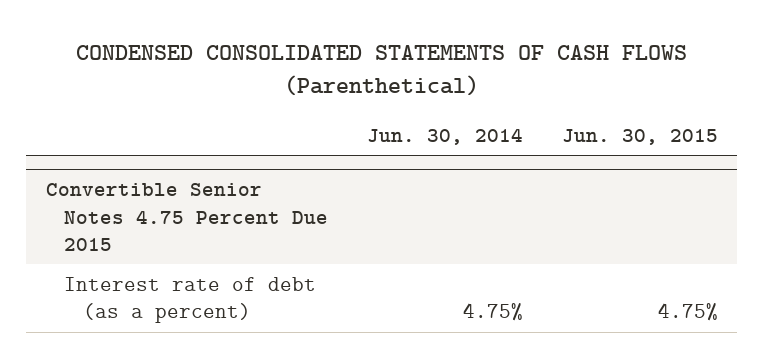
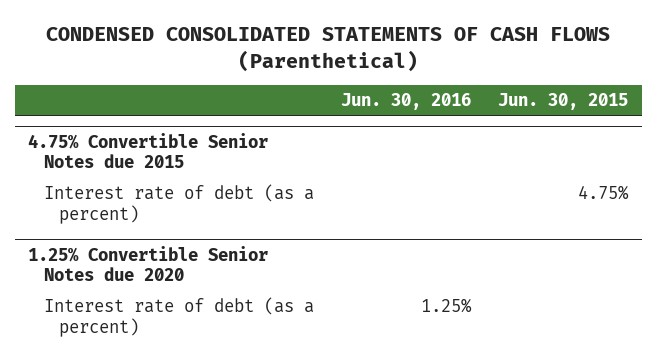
- | Jun. 30, 2014 | Jun. 30, 2015
+ | Jun. 30, 2016 | Jun. 30, 2015
- Convertible Senior Notes 4.75 Percent Due 2015
+ 4.75% Convertible Senior Notes due 2015
+ 1.25% Convertible Senior Notes due 2020
+ Interest rate of debt (as a percent) | 1.25% |

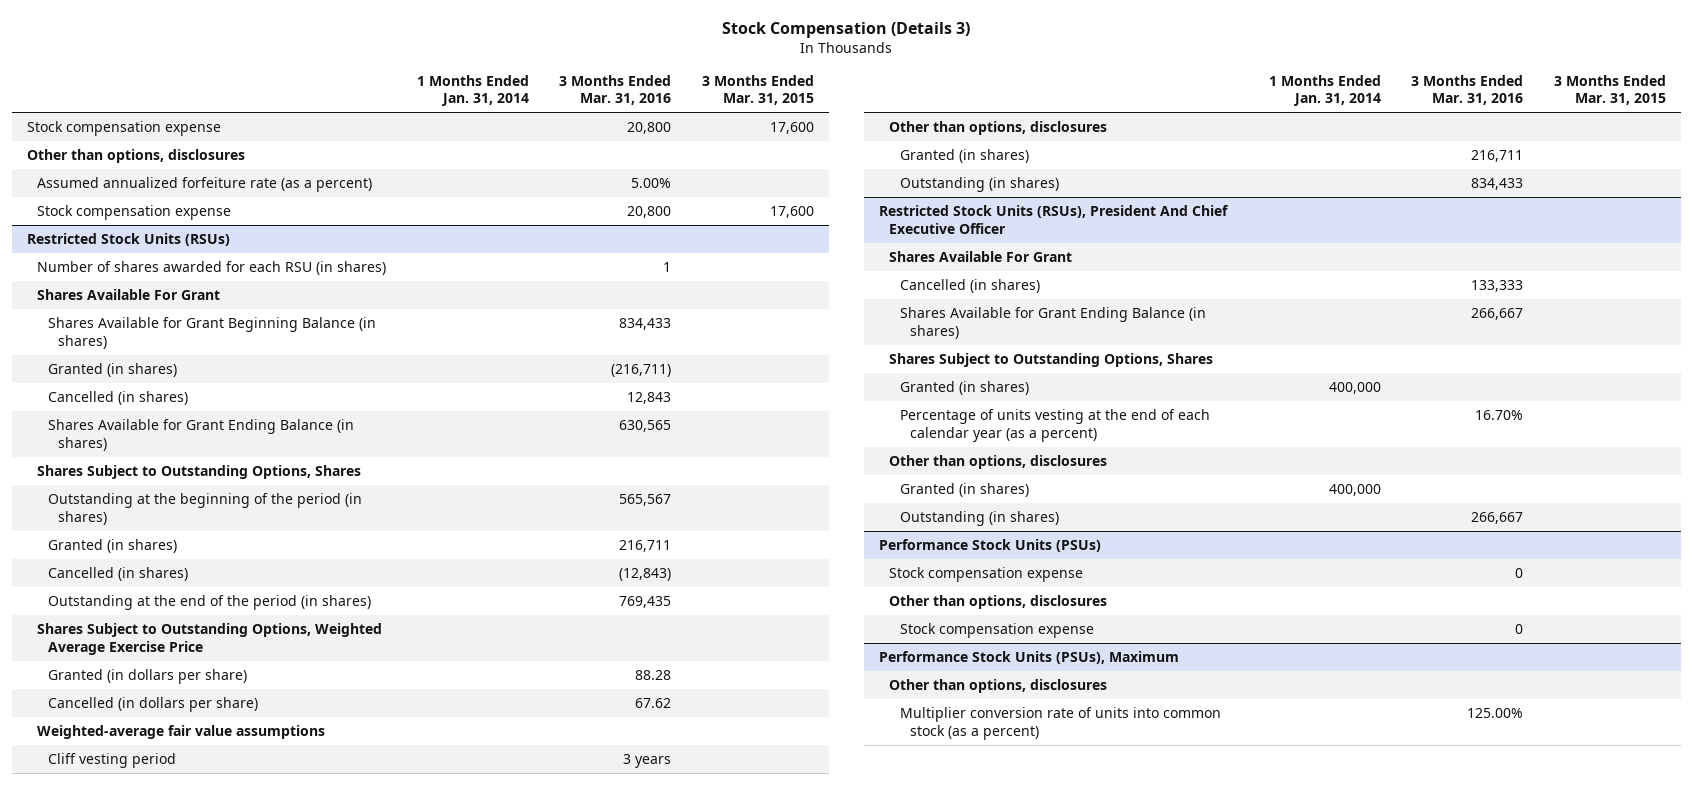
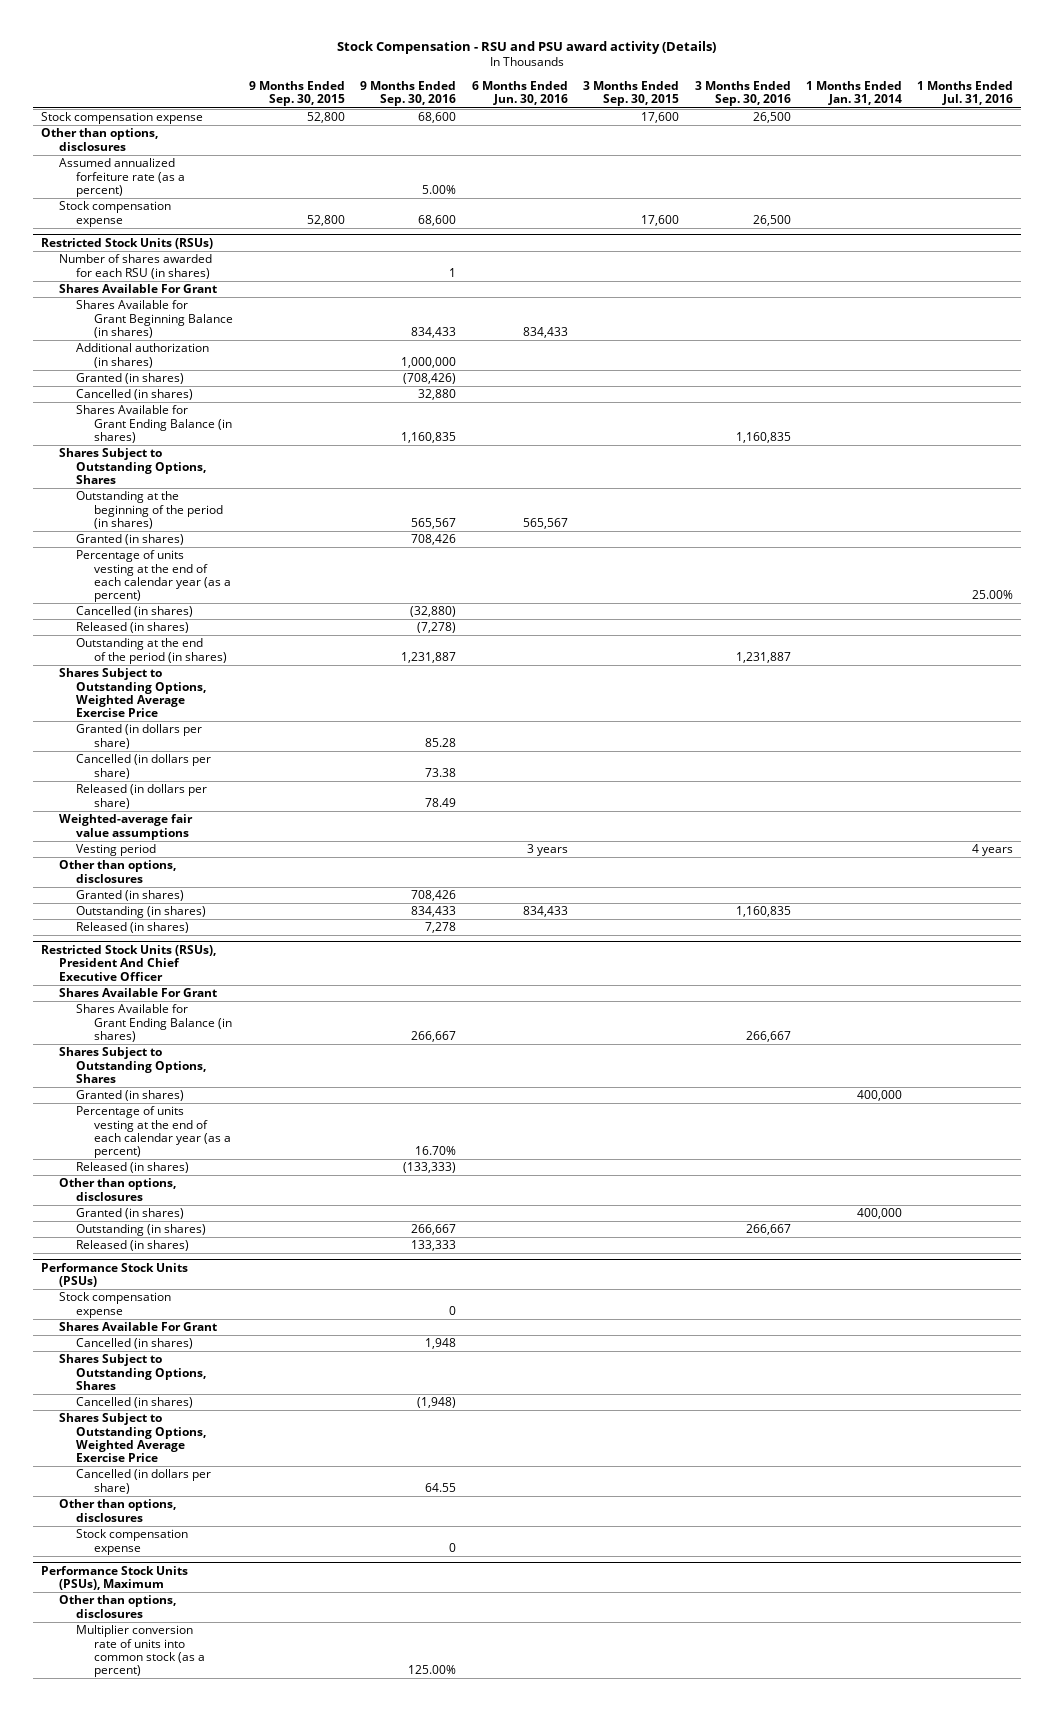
- Stock Compensation (Details 3)
+ Stock Compensation - RSU and PSU award activity (Details)
- | 1 Months Ended Jan. 31, 2014 | 3 Months Ended Mar. 31, 2016 | 3 Months Ended Mar. 31, 2015
+ | 9 Months Ended Sep. 30, 2015 | 9 Months Ended Sep. 30, 2016 | 6 Months Ended Jun. 30, 2016 | 3 Months Ended Sep. 30, 2015 | 3 Months Ended Sep. 30, 2016 | 1 Months Ended Jan. 31, 2014 | 1 Months Ended Jul. 31, 2016
@ Restricted Stock Units (RSUs)
+ Additional authorization (in shares) | | 1,000,000 | | | | |
+ Percentage of units vesting at the end of each calendar year (as a percent) | | | | | | | 25.00%
+ Released (in shares) | | (7,278) | | | | |
+ Released (in dollars per share) | | 78.49 | | | | |
- Cliff vesting period | | 3 years |
+ Vesting period | | | 3 years | | | | 4 years
+ Released (in shares) | | 7,278 | | | | |
@ Restricted Stock Units (RSUs), President And Chief Executive Officer
- Cancelled (in shares) | | 133,333 |
+ Released (in shares) | | (133,333) | | | | |
+ Released (in shares) | | 133,333 | | | | |
@ Performance Stock Units (PSUs)
+ Shares Available For Grant
+ Cancelled (in shares) | | 1,948 | | | | |
+ Shares Subject to Outstanding Options, Shares
+ Cancelled (in shares) | | (1,948) | | | | |
+ Shares Subject to Outstanding Options, Weighted Average Exercise Price
+ Cancelled (in dollars per share) | | 64.55 | | | | |

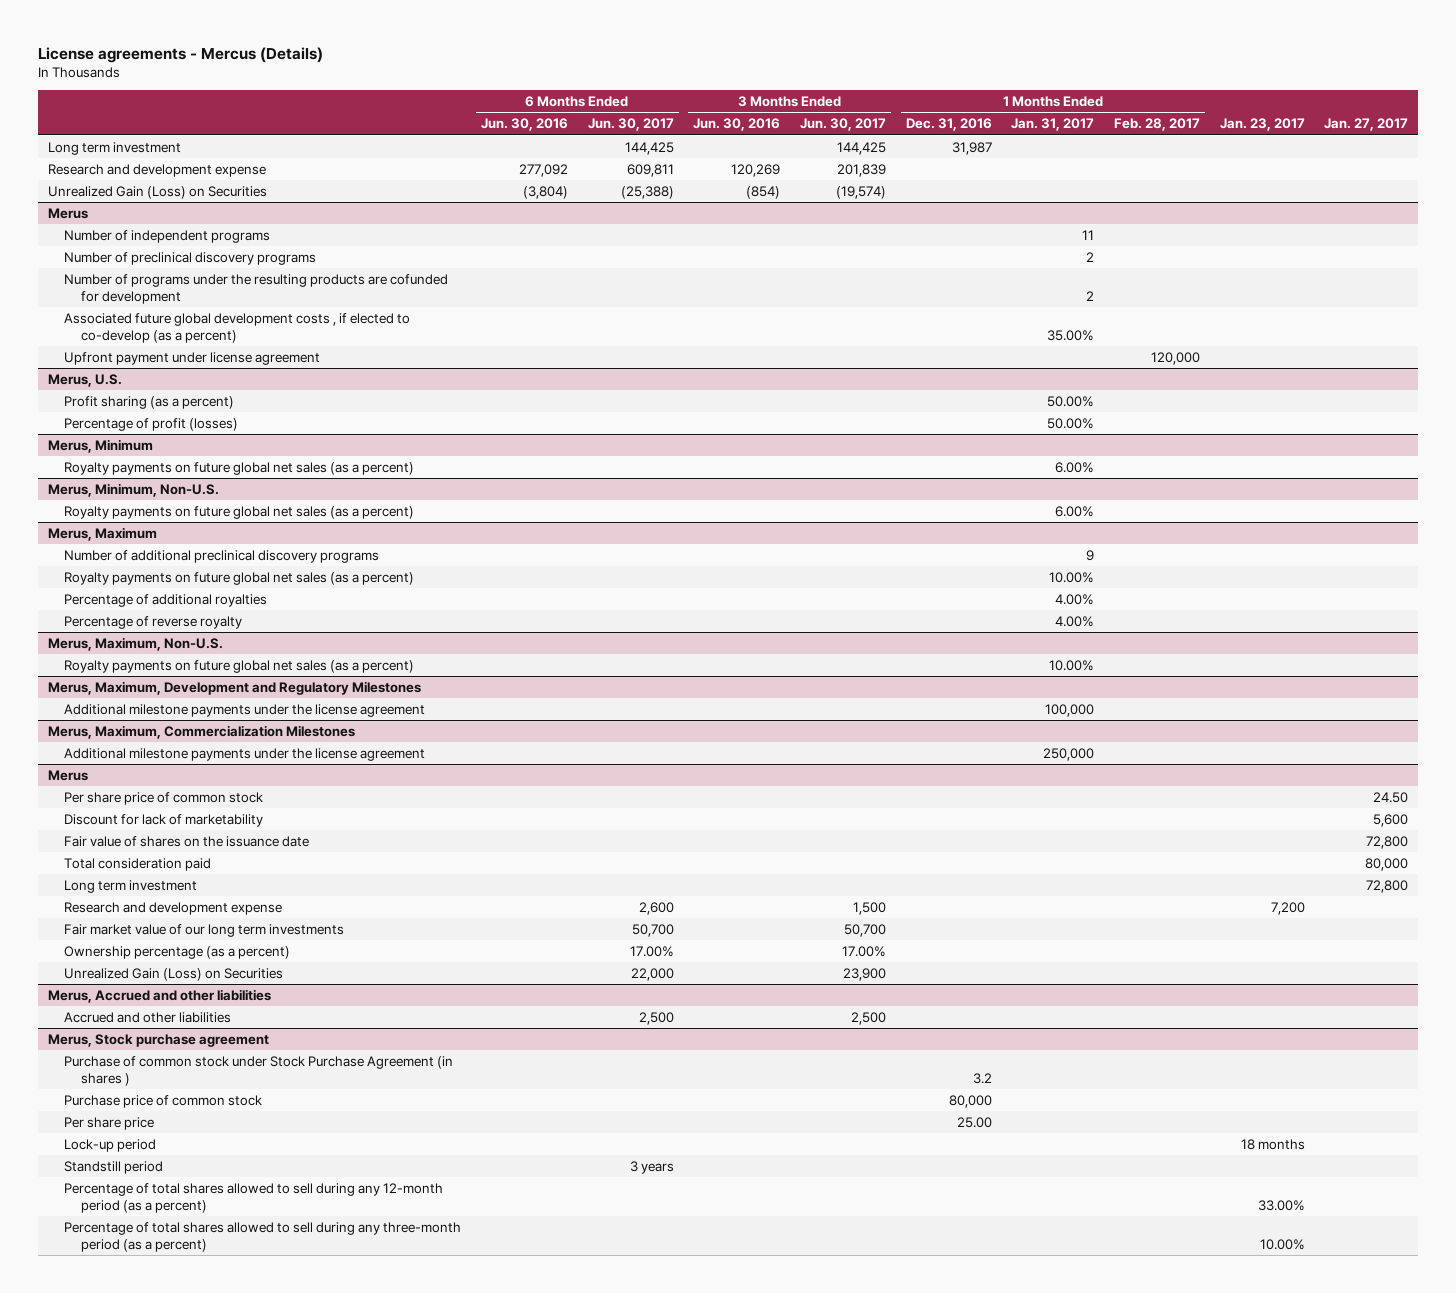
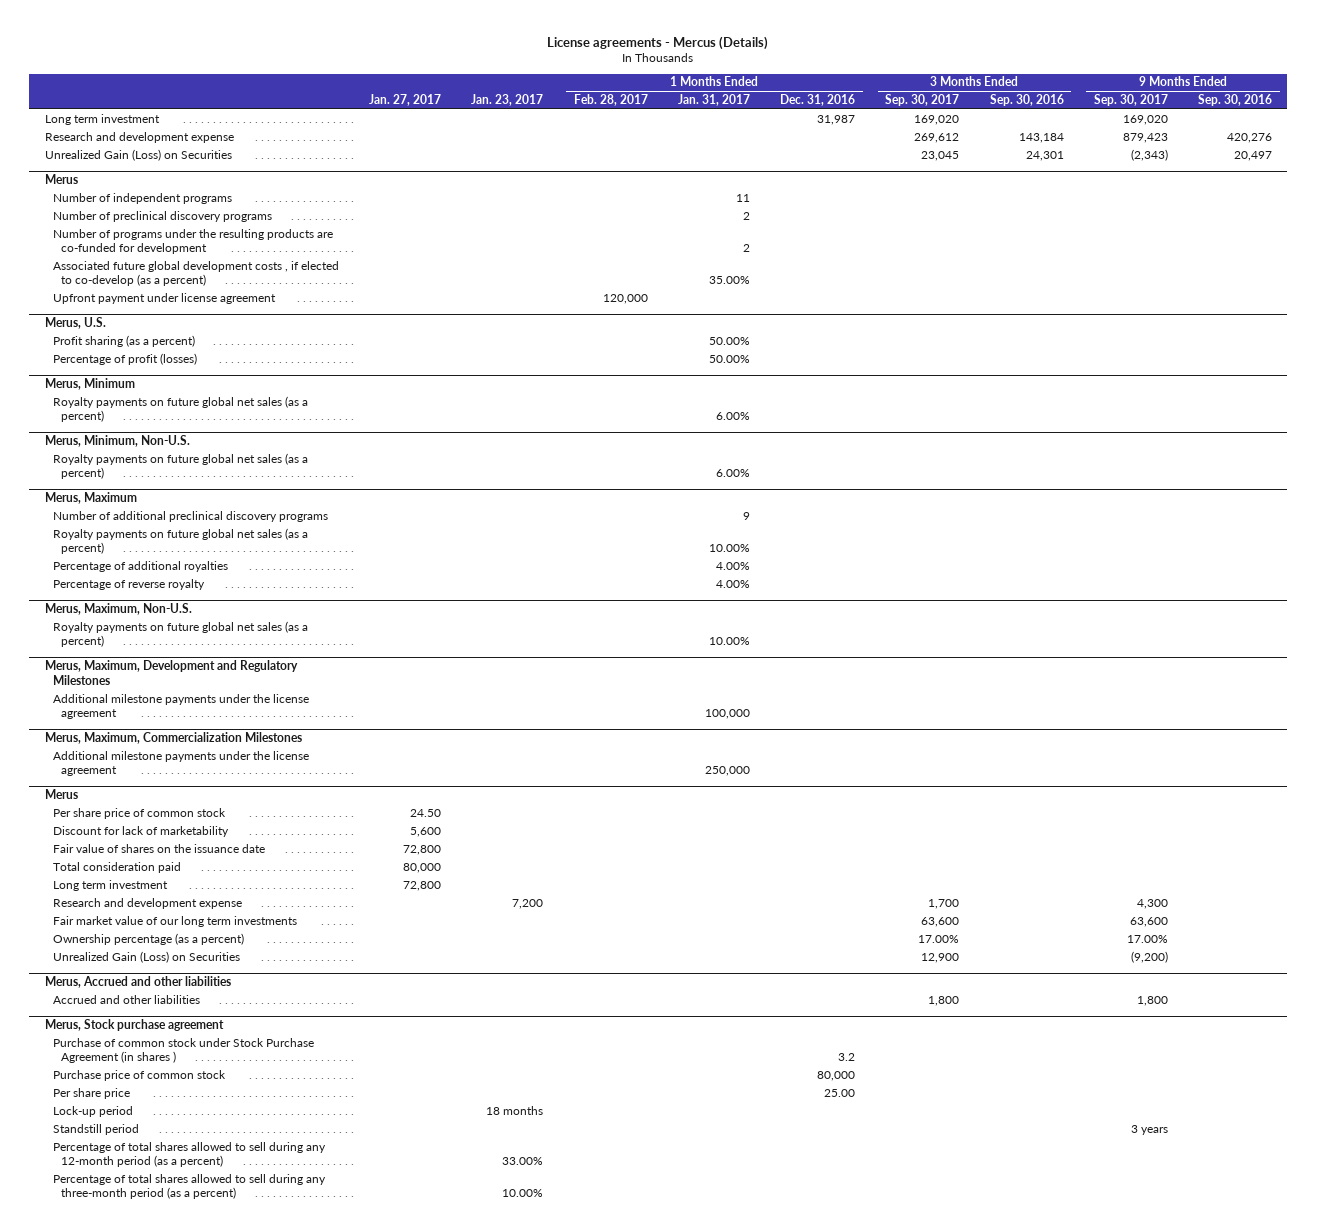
- | 6 Months Ended Jun. 30, 2016 | 6 Months Ended Jun. 30, 2017 | 3 Months Ended Jun. 30, 2016 | 3 Months Ended Jun. 30, 2017 | 1 Months Ended Dec. 31, 2016 | 1 Months Ended Jan. 31, 2017 | 1 Months Ended Feb. 28, 2017 | Jan. 23, 2017 | Jan. 27, 2017
+ | Jan. 27, 2017 | Jan. 23, 2017 | 1 Months Ended Feb. 28, 2017 | 1 Months Ended Jan. 31, 2017 | 1 Months Ended Dec. 31, 2016 | 3 Months Ended Sep. 30, 2017 | 3 Months Ended Sep. 30, 2016 | 9 Months Ended Sep. 30, 2017 | 9 Months Ended Sep. 30, 2016
@ Merus
- Number of programs under the resulting products are cofunded for development | | | | | | 2 | | |
+ Number of programs under the resulting products are co-funded for development | | | | 2 | | | | |

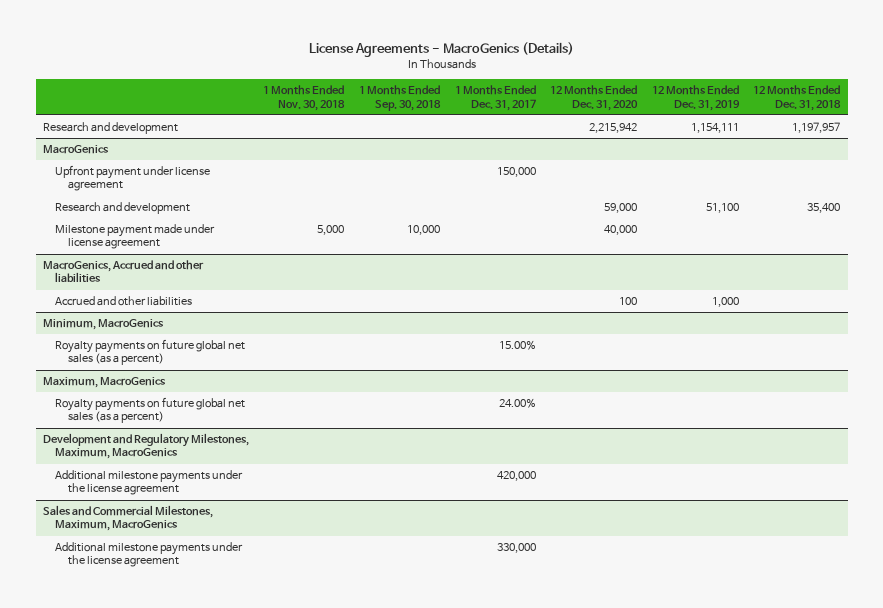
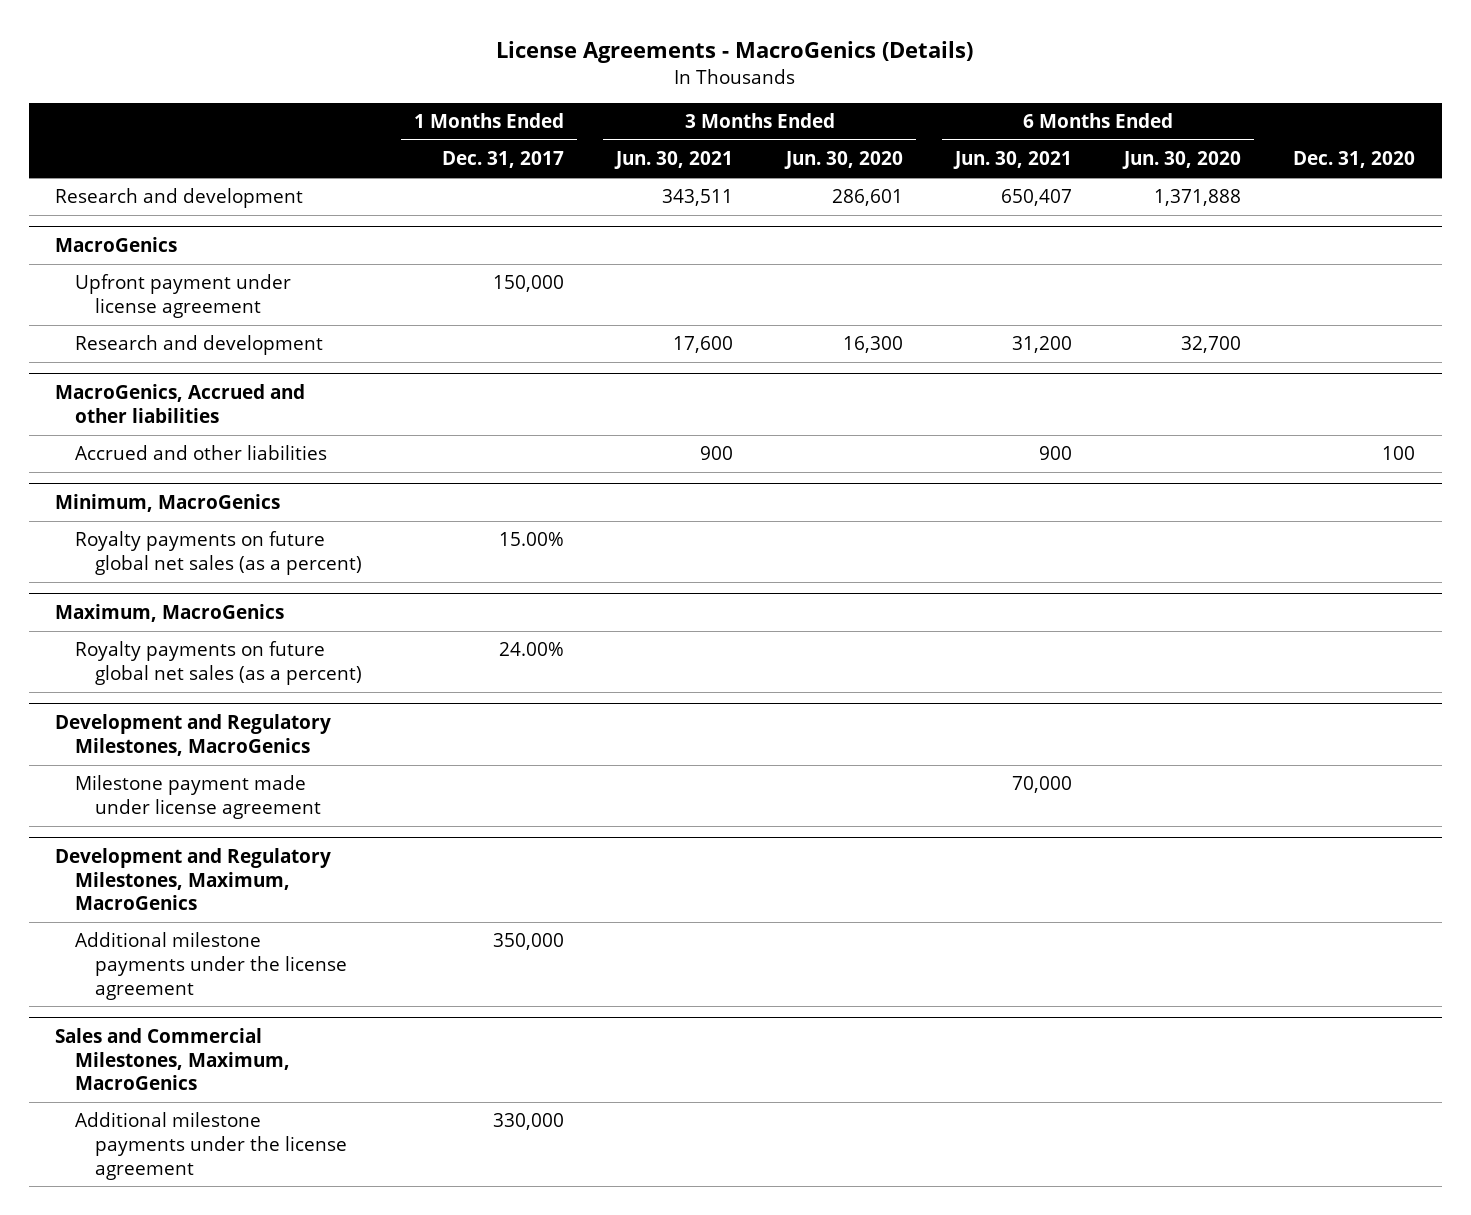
- | 1 Months Ended Nov. 30, 2018 | 1 Months Ended Sep. 30, 2018 | 1 Months Ended Dec. 31, 2017 | 12 Months Ended Dec. 31, 2020 | 12 Months Ended Dec. 31, 2019 | 12 Months Ended Dec. 31, 2018
+ | 1 Months Ended Dec. 31, 2017 | 3 Months Ended Jun. 30, 2021 | 3 Months Ended Jun. 30, 2020 | 6 Months Ended Jun. 30, 2021 | 6 Months Ended Jun. 30, 2020 | Dec. 31, 2020
@ MacroGenics
- Milestone payment made under license agreement | 5,000 | 10,000 | | 40,000 | |
+ Development and Regulatory Milestones, MacroGenics
+ Milestone payment made under license agreement | | | | 70,000 | |
@ Development and Regulatory Milestones, Maximum, MacroGenics
- Additional milestone payments under the license agreement | | | 420,000 | | |
+ Additional milestone payments under the license agreement | 350,000 | | | | |

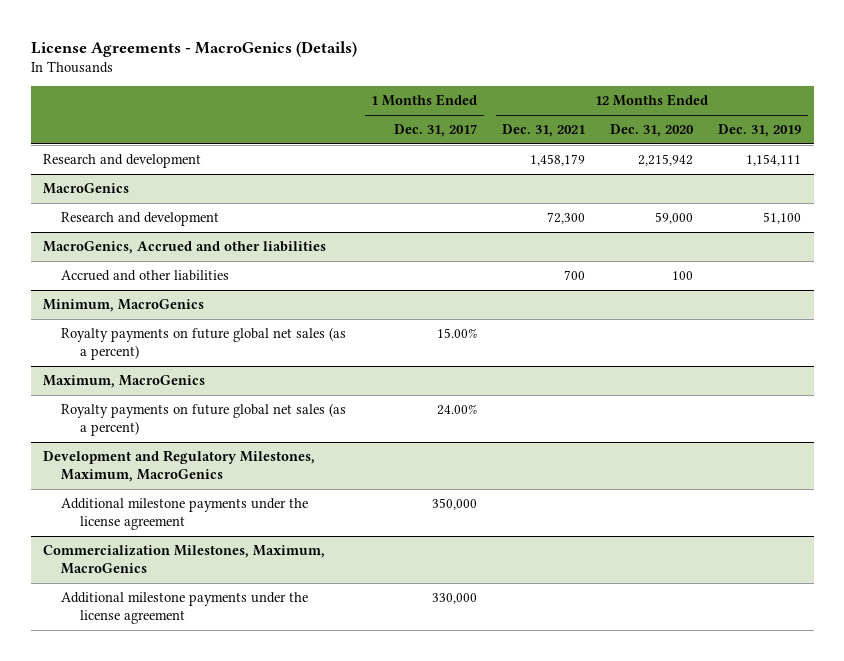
- | 1 Months Ended Dec. 31, 2017 | 3 Months Ended Jun. 30, 2021 | 3 Months Ended Jun. 30, 2020 | 6 Months Ended Jun. 30, 2021 | 6 Months Ended Jun. 30, 2020 | Dec. 31, 2020
+ | 1 Months Ended Dec. 31, 2017 | 12 Months Ended Dec. 31, 2021 | 12 Months Ended Dec. 31, 2020 | 12 Months Ended Dec. 31, 2019
@ MacroGenics
- Upfront payment under license agreement | 150,000 | | | | |
- Development and Regulatory Milestones, MacroGenics
- Milestone payment made under license agreement | | | | 70,000 | |
- Sales and Commercial Milestones, Maximum, MacroGenics
+ Commercialization Milestones, Maximum, MacroGenics

